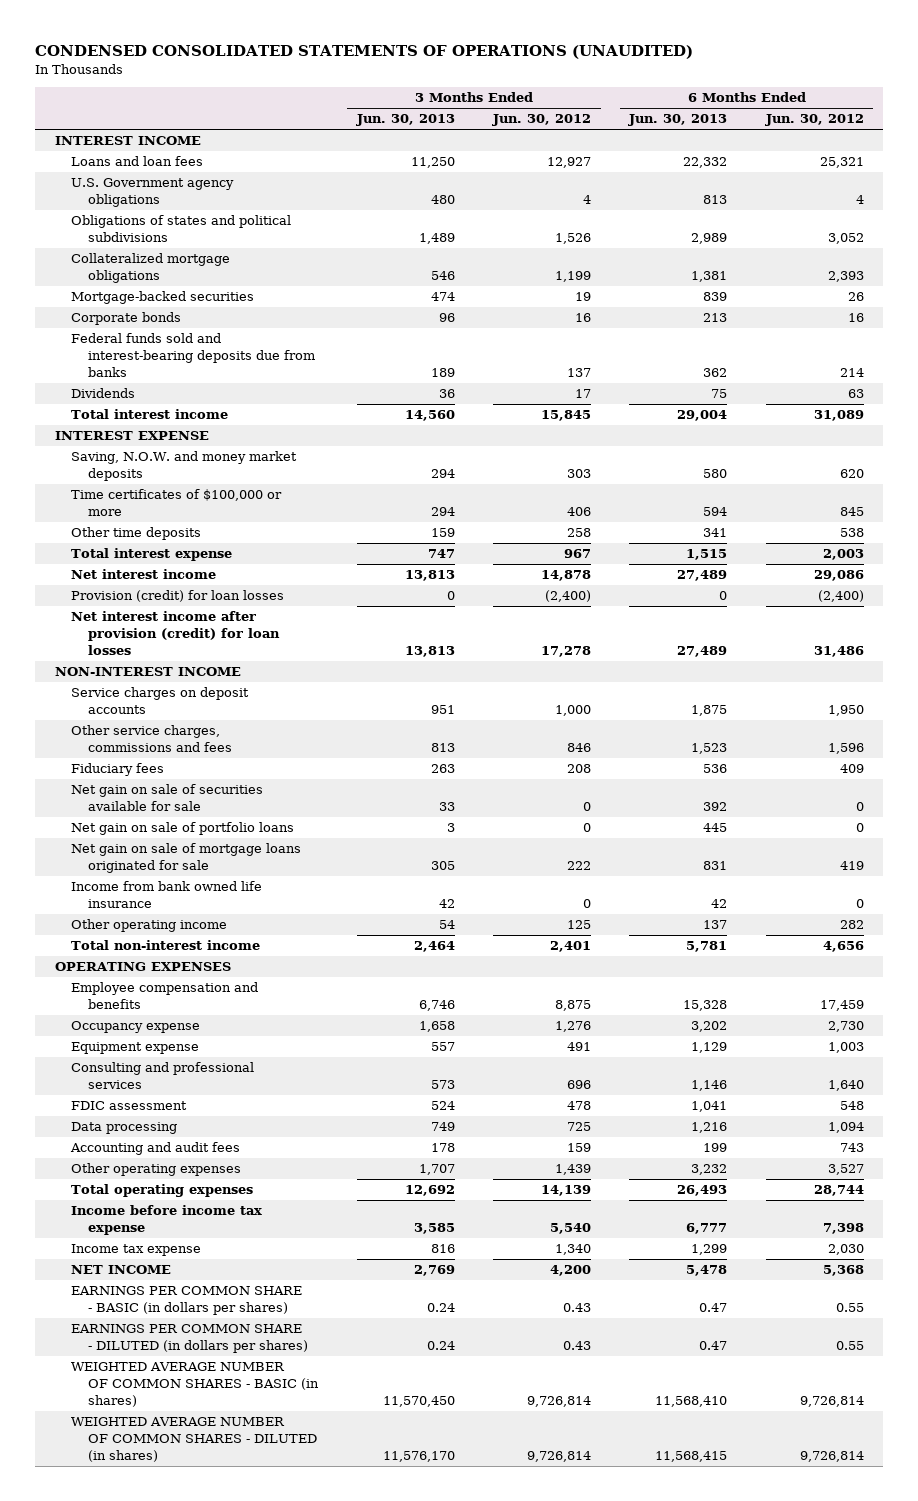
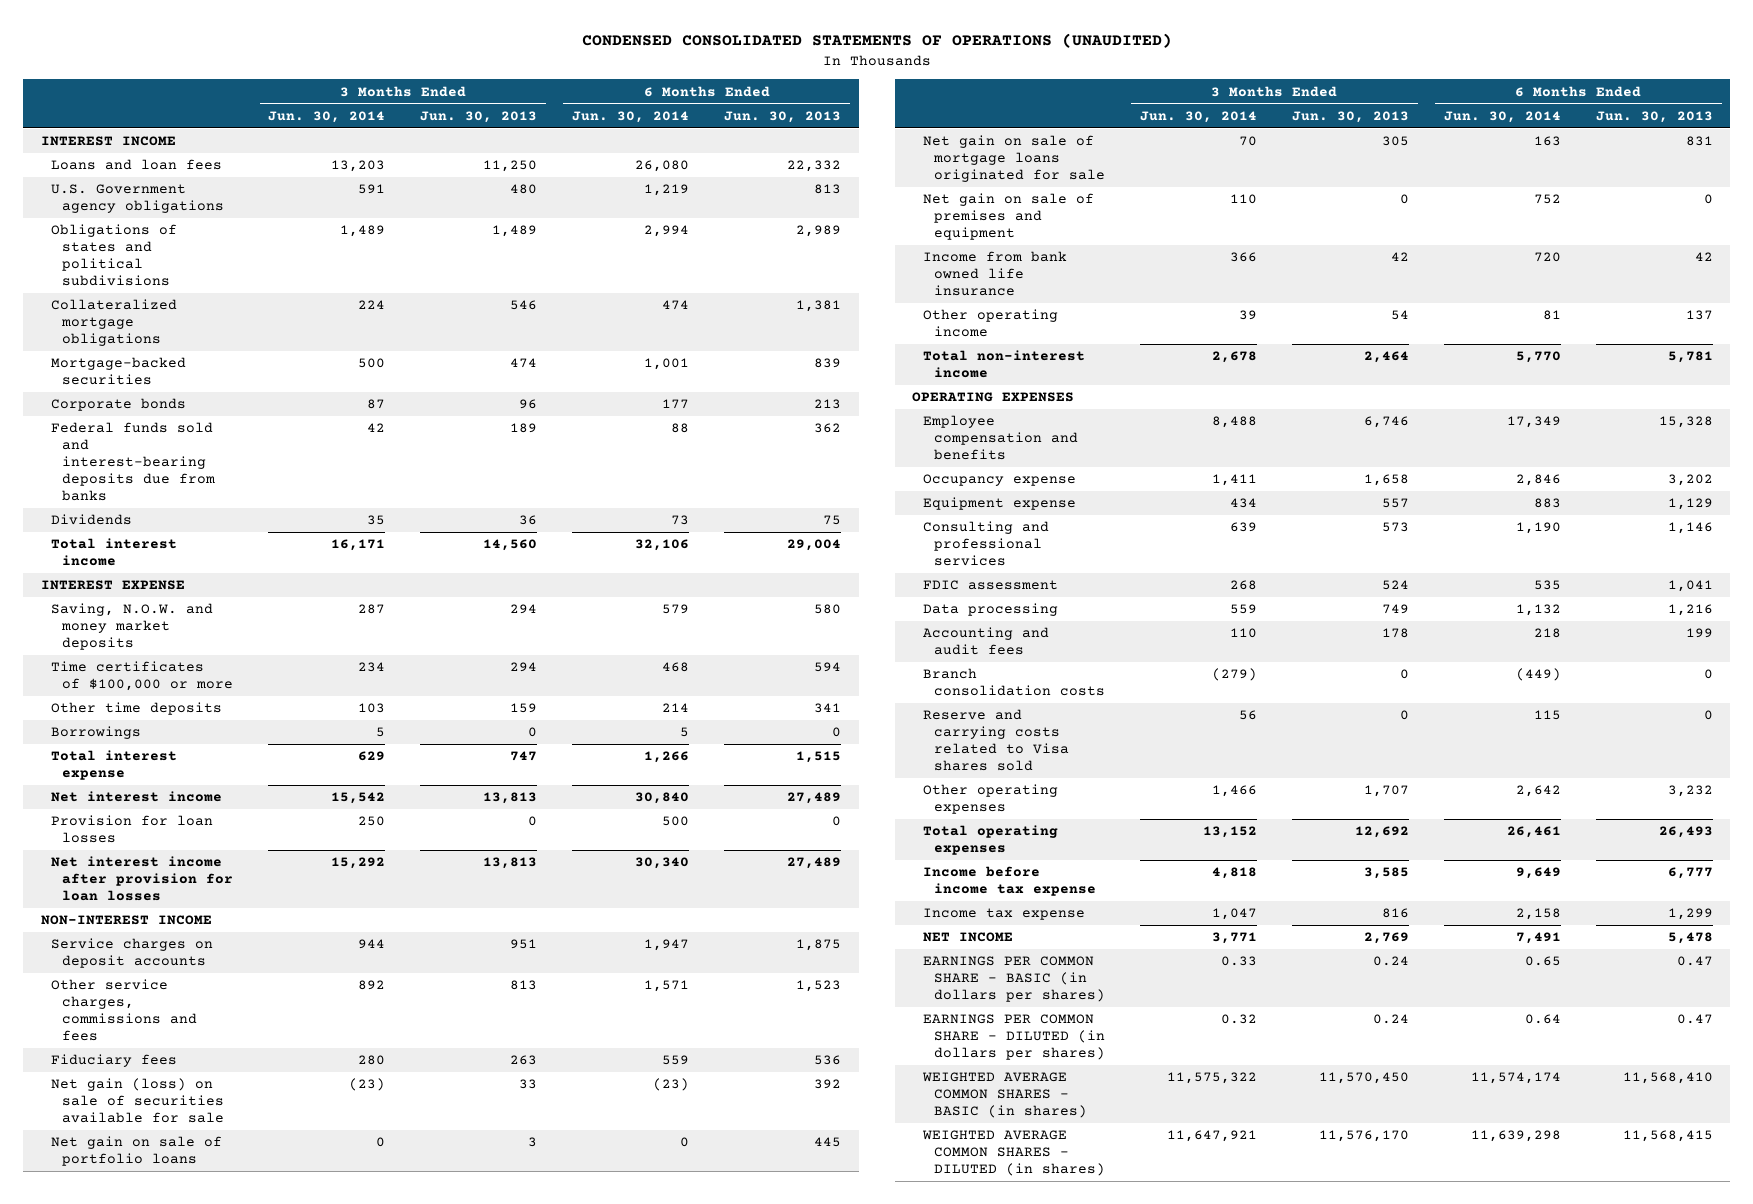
- | 3 Months Ended Jun. 30, 2013 | 3 Months Ended Jun. 30, 2012 | 6 Months Ended Jun. 30, 2013 | 6 Months Ended Jun. 30, 2012
+ | 3 Months Ended Jun. 30, 2014 | 3 Months Ended Jun. 30, 2013 | 6 Months Ended Jun. 30, 2014 | 6 Months Ended Jun. 30, 2013
+ Borrowings | 5 | 0 | 5 | 0
- Provision (credit) for loan losses | 0 | (2,400) | 0 | (2,400)
- Net interest income after provision (credit) for loan losses | 13,813 | 17,278 | 27,489 | 31,486
+ Provision for loan losses | 250 | 0 | 500 | 0
+ Net interest income after provision for loan losses | 15,292 | 13,813 | 30,340 | 27,489
- Net gain on sale of securities available for sale | 33 | 0 | 392 | 0
+ Net gain (loss) on sale of securities available for sale | (23) | 33 | (23) | 392
+ Net gain on sale of premises and equipment | 110 | 0 | 752 | 0
+ Branch consolidation costs | (279) | 0 | (449) | 0
+ Reserve and carrying costs related to Visa shares sold | 56 | 0 | 115 | 0
- WEIGHTED AVERAGE NUMBER OF COMMON SHARES - BASIC (in shares) | 11,570,450 | 9,726,814 | 11,568,410 | 9,726,814
- WEIGHTED AVERAGE NUMBER OF COMMON SHARES - DILUTED (in shares) | 11,576,170 | 9,726,814 | 11,568,415 | 9,726,814
+ WEIGHTED AVERAGE COMMON SHARES - BASIC (in shares) | 11,575,322 | 11,570,450 | 11,574,174 | 11,568,410
+ WEIGHTED AVERAGE COMMON SHARES - DILUTED (in shares) | 11,647,921 | 11,576,170 | 11,639,298 | 11,568,415

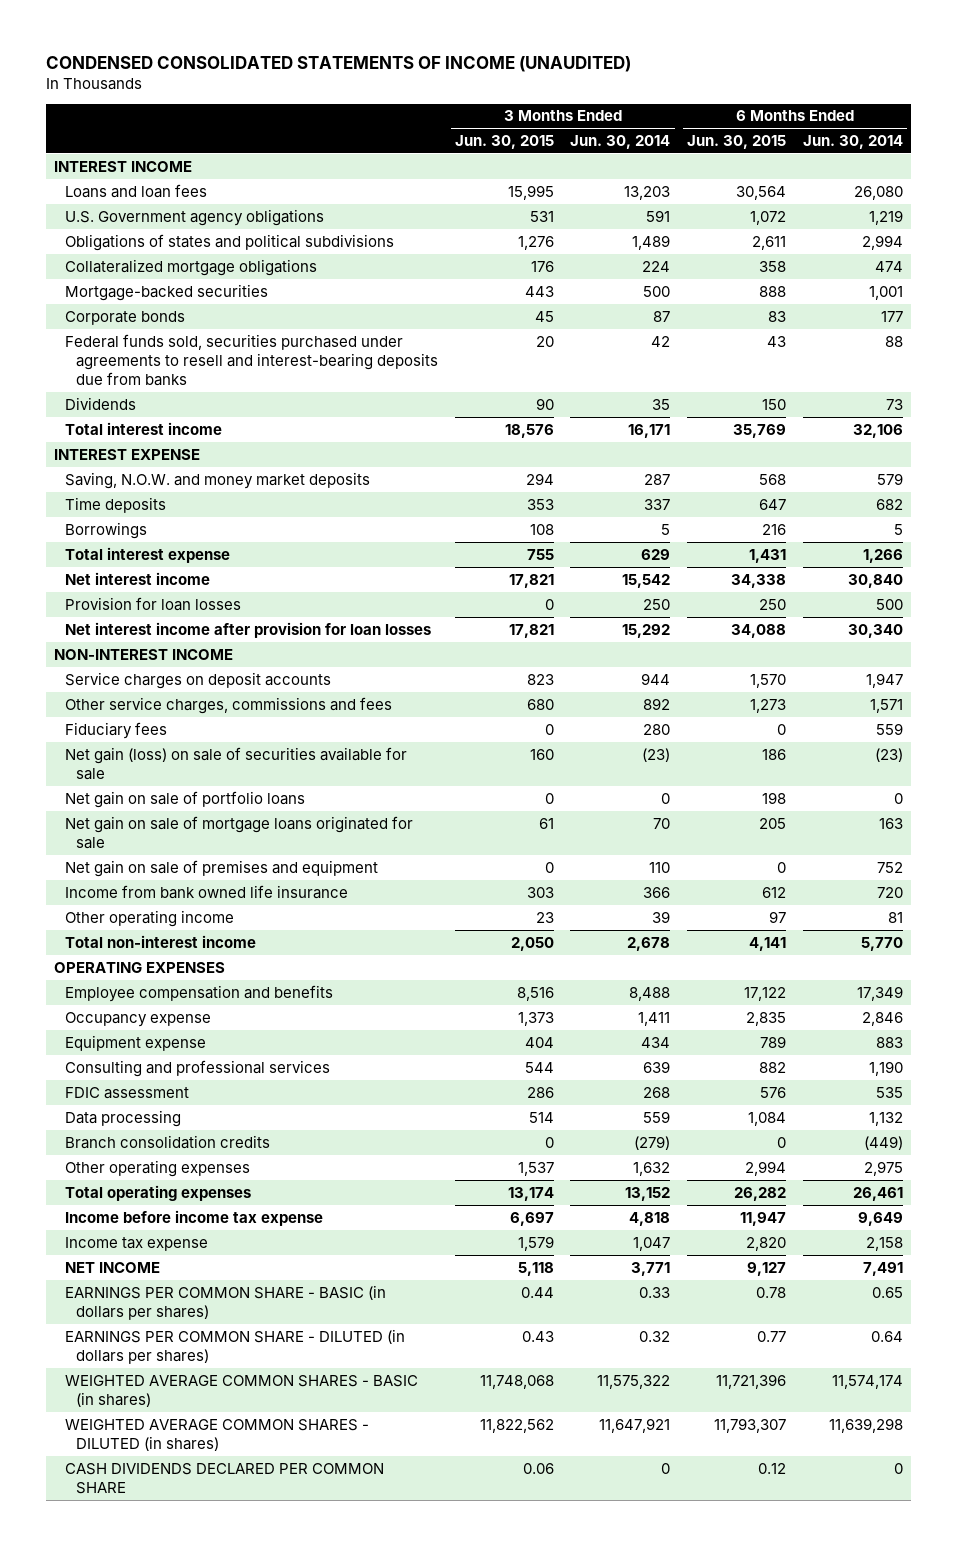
- CONDENSED CONSOLIDATED STATEMENTS OF OPERATIONS (UNAUDITED)
+ CONDENSED CONSOLIDATED STATEMENTS OF INCOME (UNAUDITED)
- | 3 Months Ended Jun. 30, 2014 | 3 Months Ended Jun. 30, 2013 | 6 Months Ended Jun. 30, 2014 | 6 Months Ended Jun. 30, 2013
+ | 3 Months Ended Jun. 30, 2015 | 3 Months Ended Jun. 30, 2014 | 6 Months Ended Jun. 30, 2015 | 6 Months Ended Jun. 30, 2014
- Federal funds sold and interest-bearing deposits due from banks | 42 | 189 | 88 | 362
+ Federal funds sold, securities purchased under agreements to resell and interest-bearing deposits due from banks | 20 | 42 | 43 | 88
- Time certificates of $100,000 or more | 234 | 294 | 468 | 594
- Other time deposits | 103 | 159 | 214 | 341
+ Time deposits | 353 | 337 | 647 | 682
- Accounting and audit fees | 110 | 178 | 218 | 199
- Branch consolidation costs | (279) | 0 | (449) | 0
- Reserve and carrying costs related to Visa shares sold | 56 | 0 | 115 | 0
- Other operating expenses | 1,466 | 1,707 | 2,642 | 3,232
+ Branch consolidation credits | 0 | (279) | 0 | (449)
+ Other operating expenses | 1,537 | 1,632 | 2,994 | 2,975
+ CASH DIVIDENDS DECLARED PER COMMON SHARE | 0.06 | 0 | 0.12 | 0

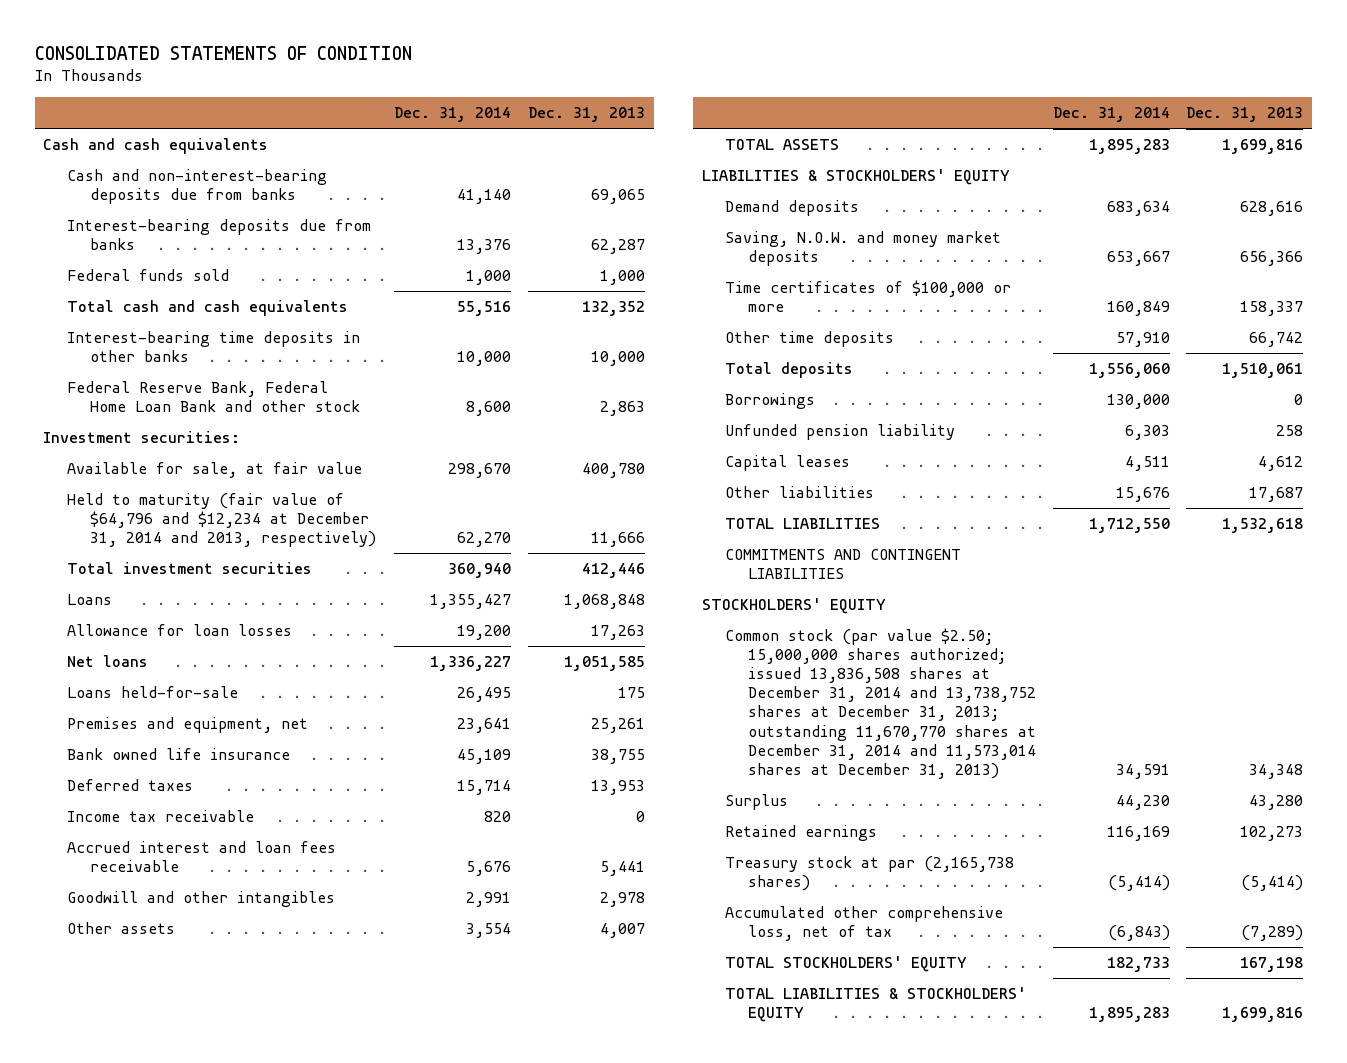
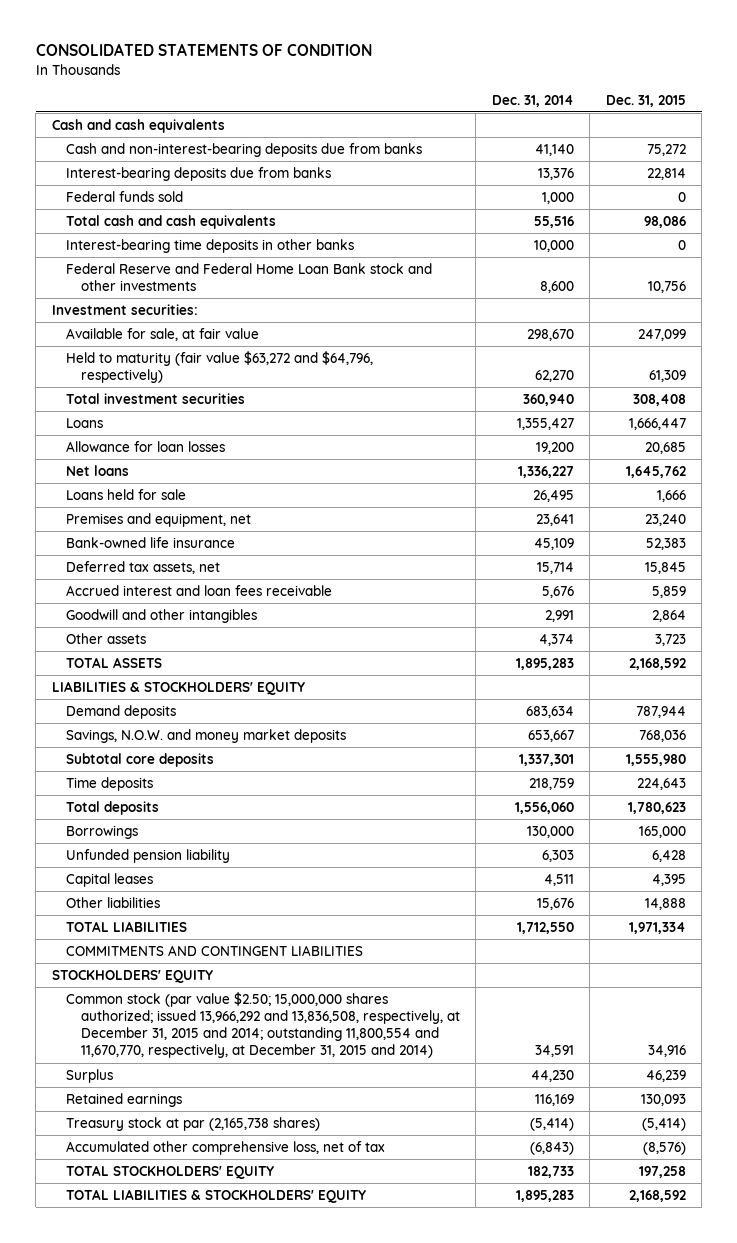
- | Dec. 31, 2014 | Dec. 31, 2013
+ | Dec. 31, 2014 | Dec. 31, 2015
- Federal Reserve Bank, Federal Home Loan Bank and other stock | 8,600 | 2,863
+ Federal Reserve and Federal Home Loan Bank stock and other investments | 8,600 | 10,756
- Held to maturity (fair value of $64,796 and $12,234 at December 31, 2014 and 2013, respectively) | 62,270 | 11,666
+ Held to maturity (fair value $63,272 and $64,796, respectively) | 62,270 | 61,309
- Loans held-for-sale | 26,495 | 175
+ Loans held for sale | 26,495 | 1,666
- Bank owned life insurance | 45,109 | 38,755
- Deferred taxes | 15,714 | 13,953
- Income tax receivable | 820 | 0
+ Bank-owned life insurance | 45,109 | 52,383
+ Deferred tax assets, net | 15,714 | 15,845
- Other assets | 3,554 | 4,007
+ Other assets | 4,374 | 3,723
- Saving, N.O.W. and money market deposits | 653,667 | 656,366
- Time certificates of $100,000 or more | 160,849 | 158,337
- Other time deposits | 57,910 | 66,742
+ Savings, N.O.W. and money market deposits | 653,667 | 768,036
+ Subtotal core deposits | 1,337,301 | 1,555,980
+ Time deposits | 218,759 | 224,643
- Common stock (par value $2.50; 15,000,000 shares authorized; issued 13,836,508 shares at December 31, 2014 and 13,738,752 shares at December 31, 2013; outstanding 11,670,770 shares at December 31, 2014 and 11,573,014 shares at December 31, 2013) | 34,591 | 34,348
+ Common stock (par value $2.50; 15,000,000 shares authorized; issued 13,966,292 and 13,836,508, respectively, at December 31, 2015 and 2014; outstanding 11,800,554 and 11,670,770, respectively, at December 31, 2015 and 2014) | 34,591 | 34,916

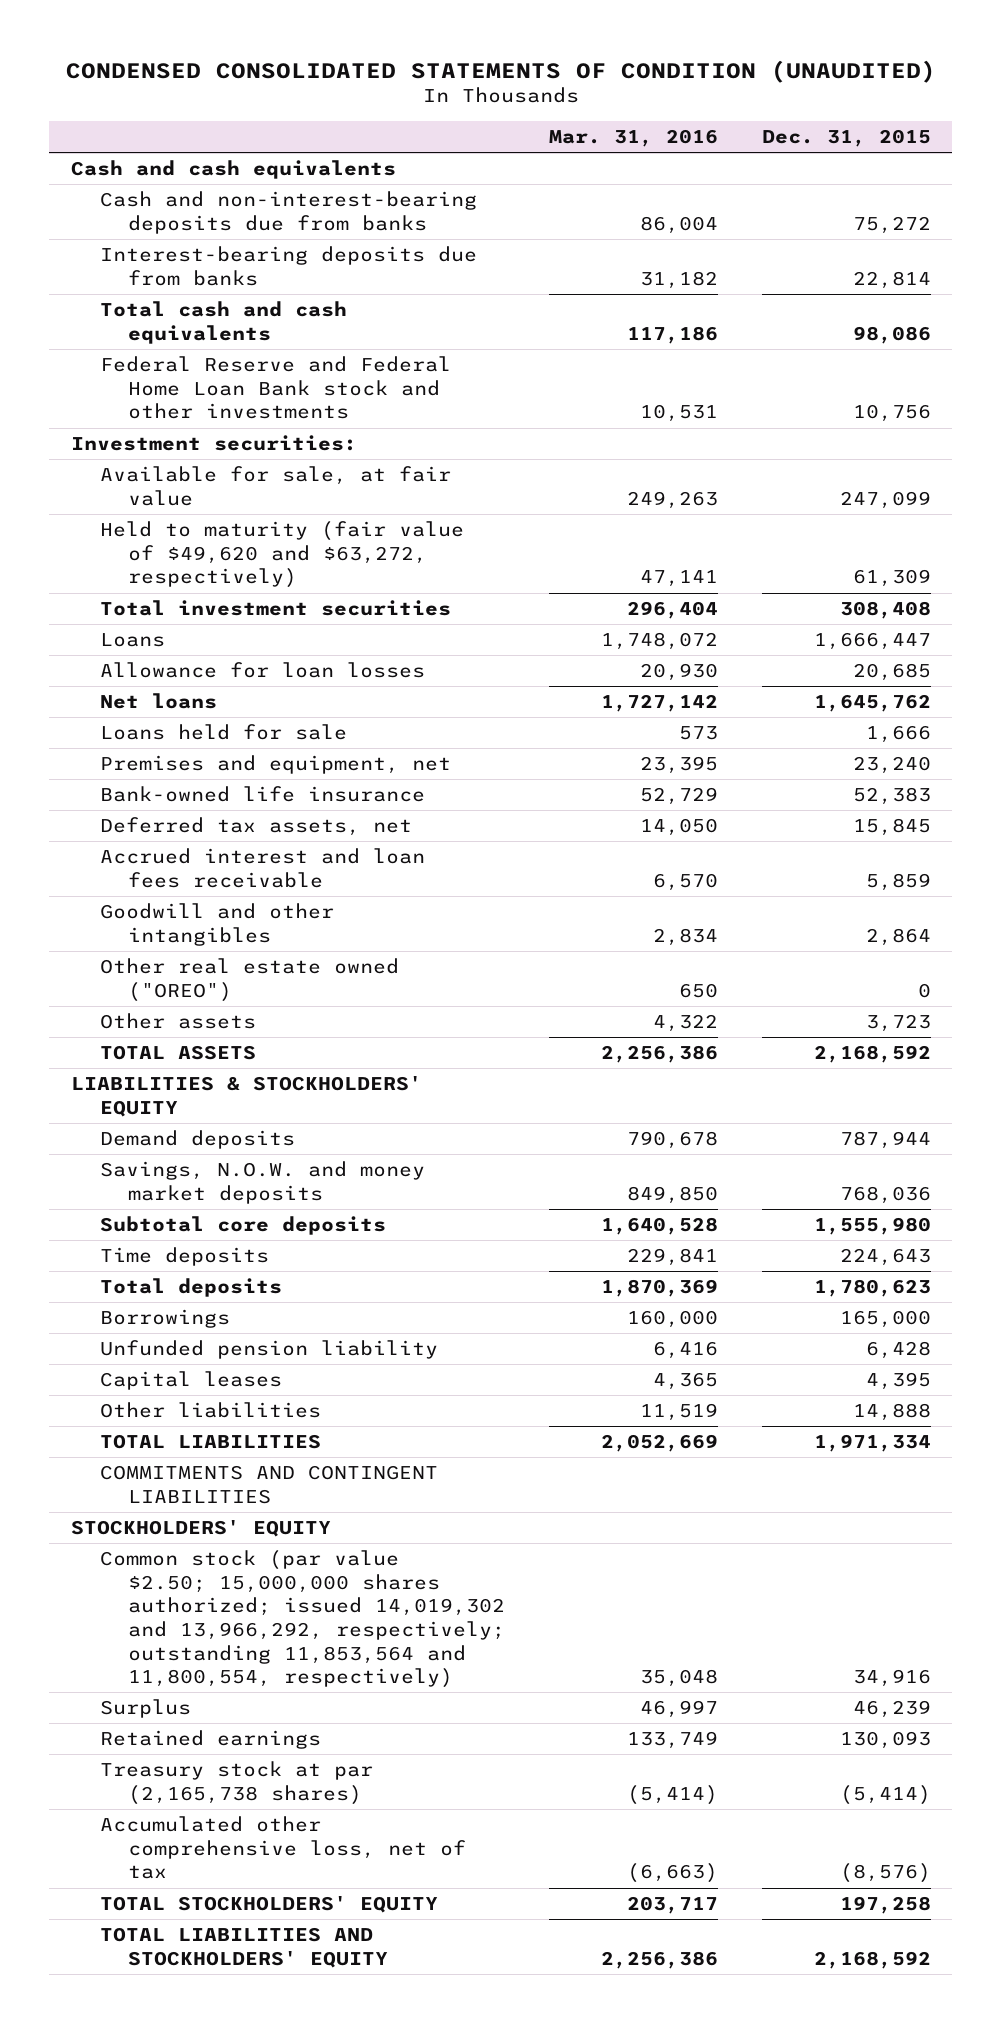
- CONSOLIDATED STATEMENTS OF CONDITION
+ CONDENSED CONSOLIDATED STATEMENTS OF CONDITION (UNAUDITED)
- | Dec. 31, 2014 | Dec. 31, 2015
+ | Mar. 31, 2016 | Dec. 31, 2015
- Federal funds sold | 1,000 | 0
- Interest-bearing time deposits in other banks | 10,000 | 0
- Held to maturity (fair value $63,272 and $64,796, respectively) | 62,270 | 61,309
+ Held to maturity (fair value of $49,620 and $63,272, respectively) | 47,141 | 61,309
+ Other real estate owned ("OREO") | 650 | 0
- Common stock (par value $2.50; 15,000,000 shares authorized; issued 13,966,292 and 13,836,508, respectively, at December 31, 2015 and 2014; outstanding 11,800,554 and 11,670,770, respectively, at December 31, 2015 and 2014) | 34,591 | 34,916
+ Common stock (par value $2.50; 15,000,000 shares authorized; issued 14,019,302 and 13,966,292, respectively; outstanding 11,853,564 and 11,800,554, respectively) | 35,048 | 34,916
- TOTAL LIABILITIES & STOCKHOLDERS' EQUITY | 1,895,283 | 2,168,592
+ TOTAL LIABILITIES AND STOCKHOLDERS' EQUITY | 2,256,386 | 2,168,592

